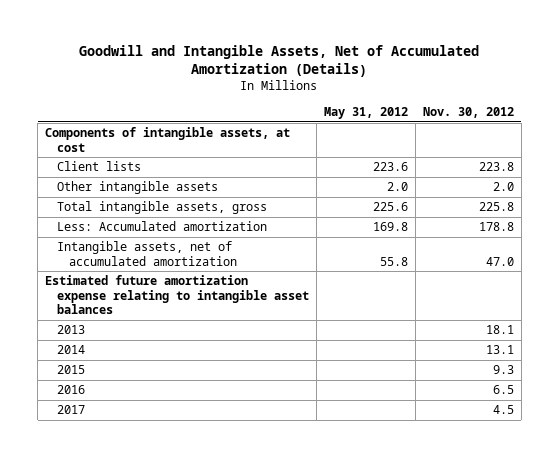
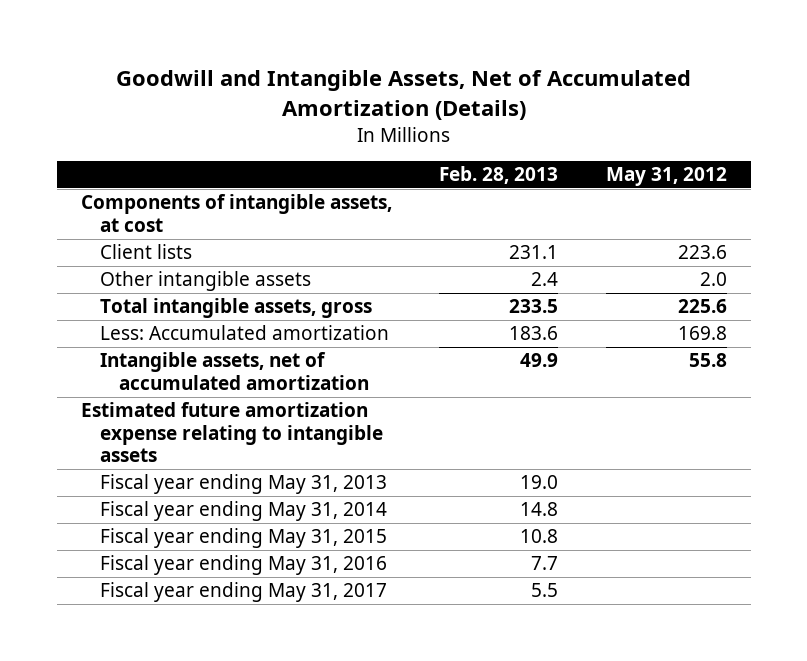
- | May 31, 2012 | Nov. 30, 2012
+ | Feb. 28, 2013 | May 31, 2012
- Estimated future amortization expense relating to intangible asset balances
- 2013 | | 18.1
- 2014 | | 13.1
- 2015 | | 9.3
- 2016 | | 6.5
- 2017 | | 4.5
+ Estimated future amortization expense relating to intangible assets
+ Fiscal year ending May 31, 2013 | 19.0 |
+ Fiscal year ending May 31, 2014 | 14.8 |
+ Fiscal year ending May 31, 2015 | 10.8 |
+ Fiscal year ending May 31, 2016 | 7.7 |
+ Fiscal year ending May 31, 2017 | 5.5 |

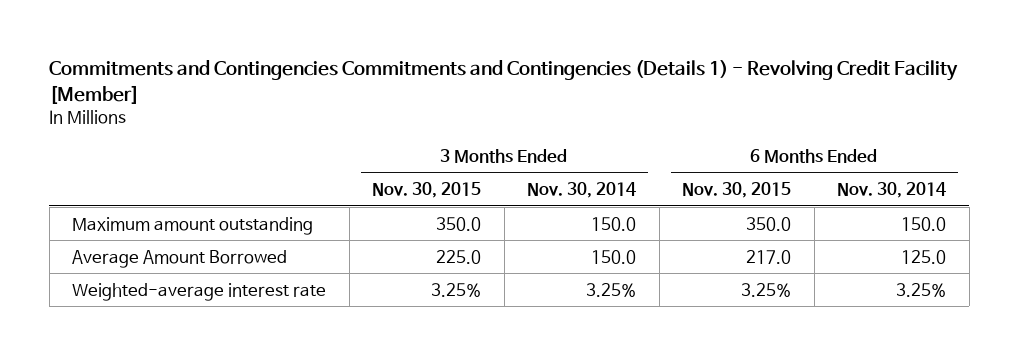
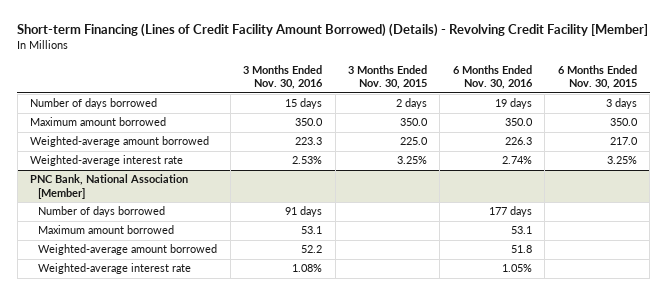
- Commitments and Contingencies Commitments and Contingencies (Details 1) - Revolving Credit Facility [Member]
+ Short-term Financing (Lines of Credit Facility Amount Borrowed) (Details) - Revolving Credit Facility [Member]
- | 3 Months Ended Nov. 30, 2015 | 3 Months Ended Nov. 30, 2014 | 6 Months Ended Nov. 30, 2015 | 6 Months Ended Nov. 30, 2014
+ | 3 Months Ended Nov. 30, 2016 | 3 Months Ended Nov. 30, 2015 | 6 Months Ended Nov. 30, 2016 | 6 Months Ended Nov. 30, 2015
- Maximum amount outstanding | 350.0 | 150.0 | 350.0 | 150.0
- Average Amount Borrowed | 225.0 | 150.0 | 217.0 | 125.0
+ Number of days borrowed | 15 days | 2 days | 19 days | 3 days
+ Maximum amount borrowed | 350.0 | 350.0 | 350.0 | 350.0
+ Weighted-average amount borrowed | 223.3 | 225.0 | 226.3 | 217.0
+ PNC Bank, National Association [Member]
+ Number of days borrowed | 91 days | | 177 days |
+ Maximum amount borrowed | 53.1 | | 53.1 |
+ Weighted-average amount borrowed | 52.2 | | 51.8 |
+ Weighted-average interest rate | 1.08% | | 1.05% |

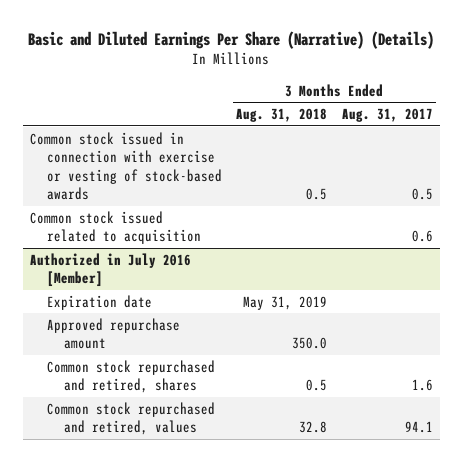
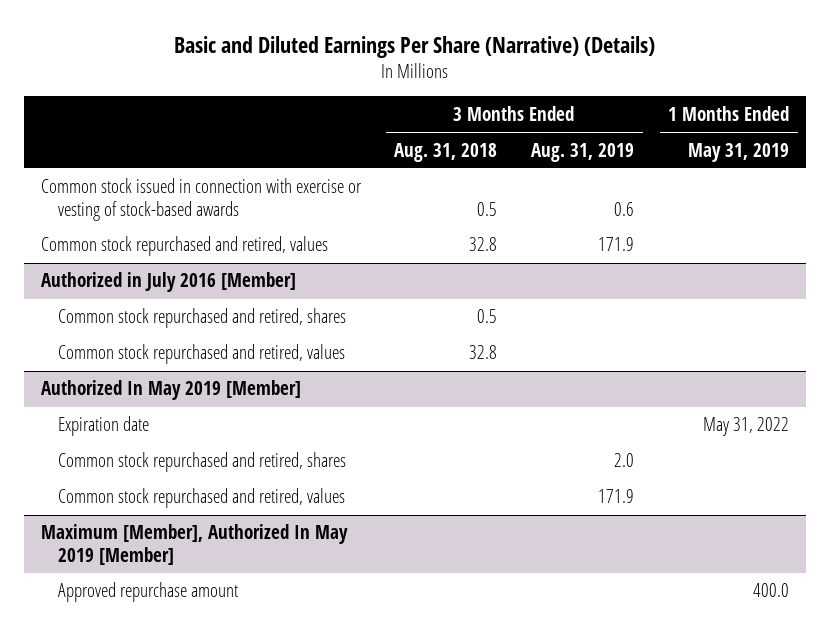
- | 3 Months Ended Aug. 31, 2018 | 3 Months Ended Aug. 31, 2017
+ | 3 Months Ended Aug. 31, 2018 | 3 Months Ended Aug. 31, 2019 | 1 Months Ended May 31, 2019
- Common stock issued related to acquisition | | 0.6
+ Common stock repurchased and retired, values | 32.8 | 171.9 |
@ Authorized in July 2016 [Member]
- Expiration date | May 31, 2019 |
- Approved repurchase amount | 350.0 |
+ Authorized In May 2019 [Member]
+ Expiration date | | | May 31, 2022
+ Common stock repurchased and retired, shares | | 2.0 |
+ Common stock repurchased and retired, values | | 171.9 |
+ Maximum [Member], Authorized In May 2019 [Member]
+ Approved repurchase amount | | | 400.0

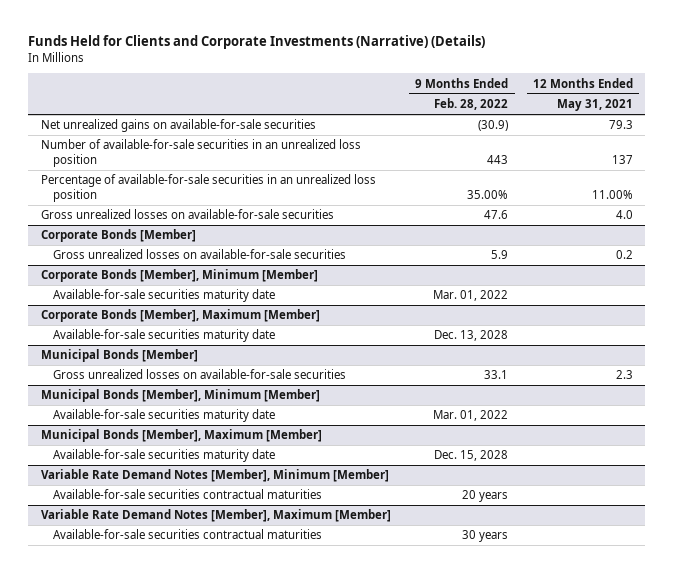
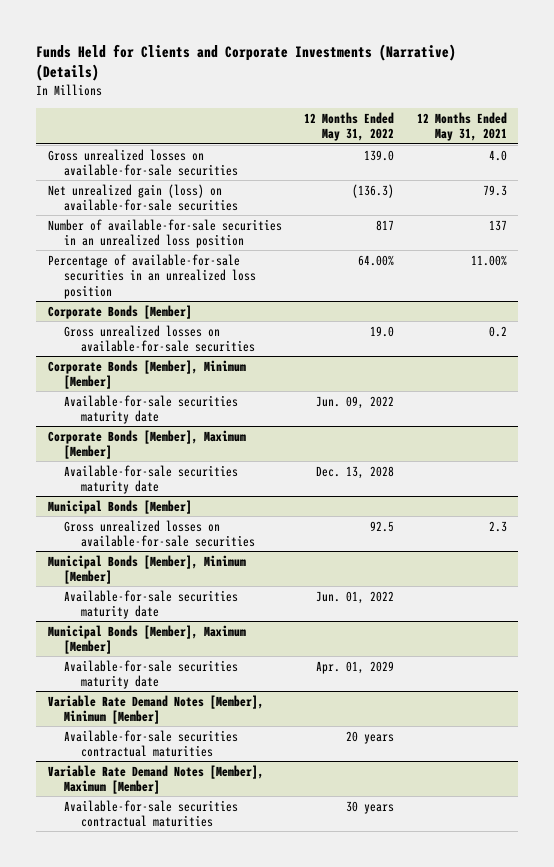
- | 9 Months Ended Feb. 28, 2022 | 12 Months Ended May 31, 2021
+ | 12 Months Ended May 31, 2022 | 12 Months Ended May 31, 2021
- Net unrealized gains on available-for-sale securities | (30.9) | 79.3
moved up: Gross unrealized losses on available-for-sale securities | 139.0 | 4.0
+ Net unrealized gain (loss) on available-for-sale securities | (136.3) | 79.3

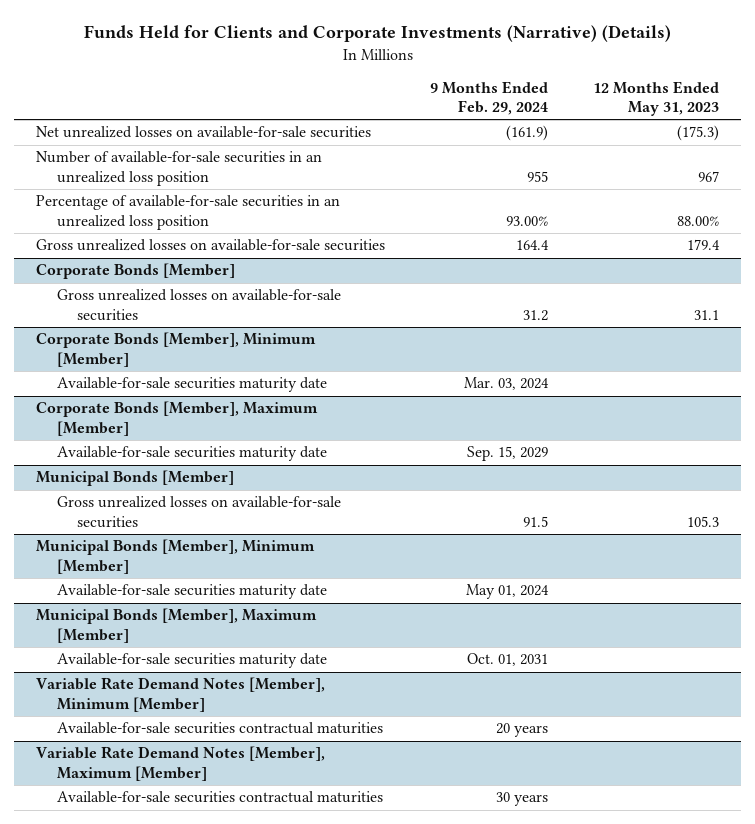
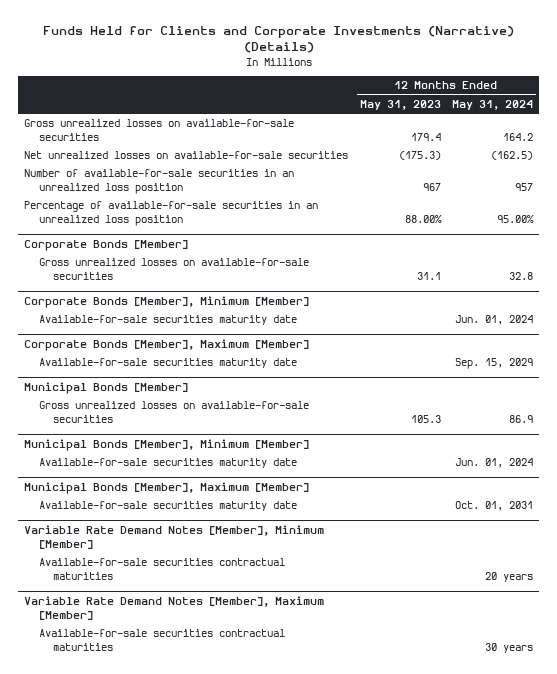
- | 9 Months Ended Feb. 29, 2024 | 12 Months Ended May 31, 2023
+ | 12 Months Ended May 31, 2023 | 12 Months Ended May 31, 2024
moved up: Gross unrealized losses on available-for-sale securities | 179.4 | 164.2

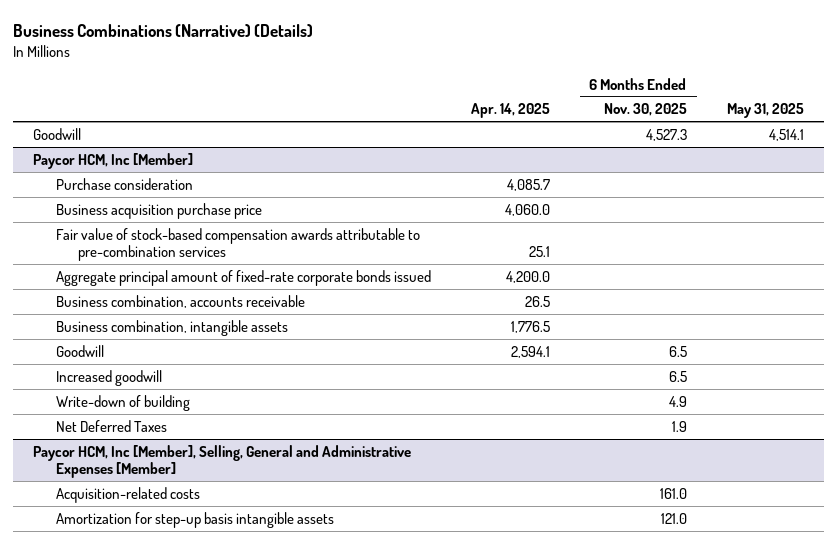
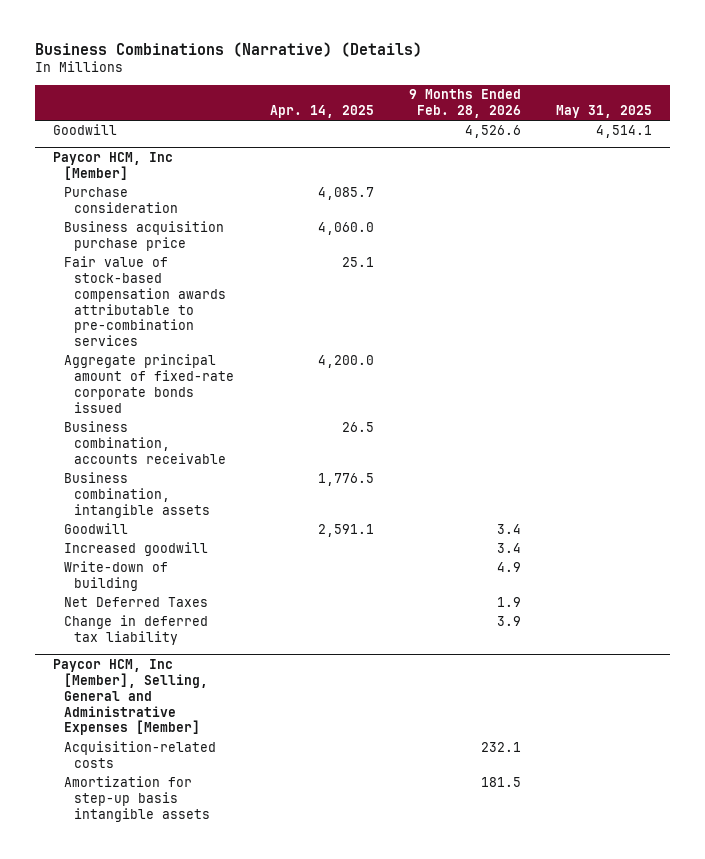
- | Apr. 14, 2025 | 6 Months Ended Nov. 30, 2025 | May 31, 2025
+ | Apr. 14, 2025 | 9 Months Ended Feb. 28, 2026 | May 31, 2025
@ Paycor HCM, Inc [Member]
- Goodwill | 2,594.1 | 6.5 |
+ Goodwill | 2,591.1 | 3.4 |
+ Change in deferred tax liability | | 3.9 |

